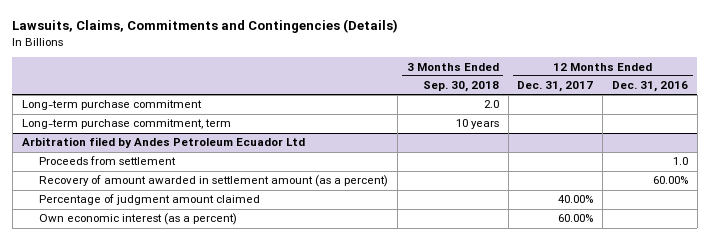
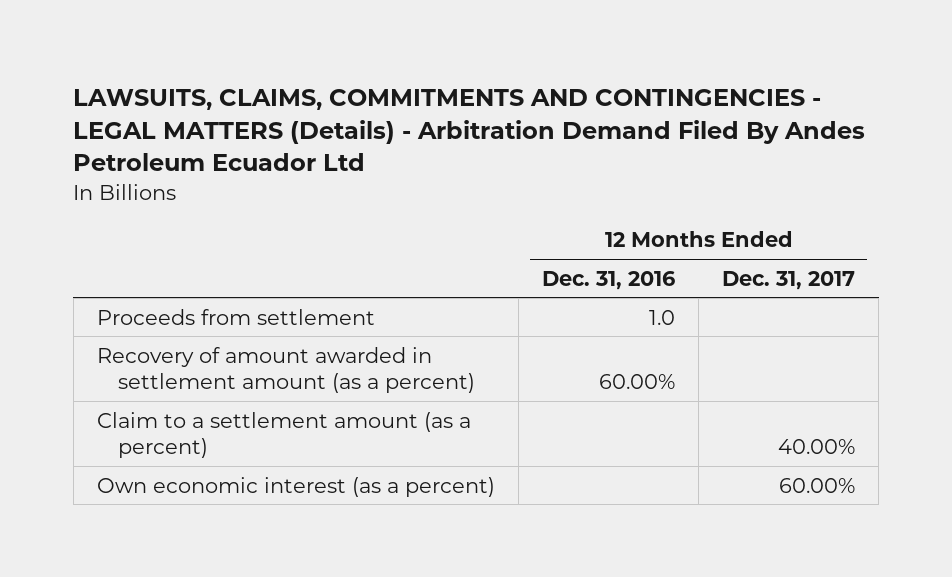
- Lawsuits, Claims, Commitments and Contingencies (Details)
+ LAWSUITS, CLAIMS, COMMITMENTS AND CONTINGENCIES - LEGAL MATTERS (Details) - Arbitration Demand Filed By Andes Petroleum Ecuador Ltd
- | 3 Months Ended Sep. 30, 2018 | 12 Months Ended Dec. 31, 2017 | 12 Months Ended Dec. 31, 2016
+ | 12 Months Ended Dec. 31, 2016 | 12 Months Ended Dec. 31, 2017
- Long-term purchase commitment | 2.0 | |
- Long-term purchase commitment, term | 10 years | |
- Arbitration filed by Andes Petroleum Ecuador Ltd
- Proceeds from settlement | | | 1.0
- Recovery of amount awarded in settlement amount (as a percent) | | | 60.00%
- Percentage of judgment amount claimed | | 40.00% |
- Own economic interest (as a percent) | | 60.00% |
+ Proceeds from settlement | 1.0 |
+ Recovery of amount awarded in settlement amount (as a percent) | 60.00% |
+ Claim to a settlement amount (as a percent) | | 40.00%
+ Own economic interest (as a percent) | | 60.00%

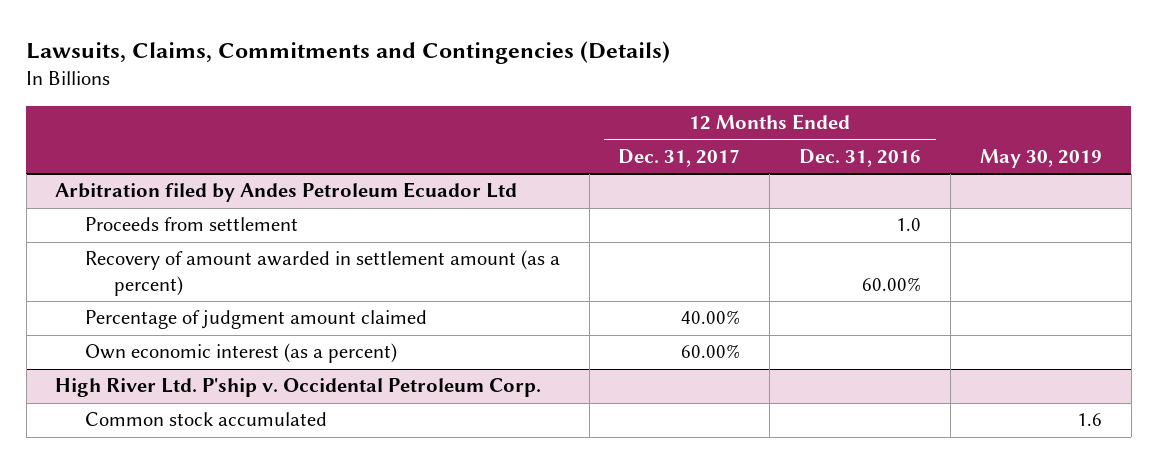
- LAWSUITS, CLAIMS, COMMITMENTS AND CONTINGENCIES - LEGAL MATTERS (Details) - Arbitration Demand Filed By Andes Petroleum Ecuador Ltd
+ Lawsuits, Claims, Commitments and Contingencies (Details)
- | 12 Months Ended Dec. 31, 2016 | 12 Months Ended Dec. 31, 2017
+ | 12 Months Ended Dec. 31, 2017 | 12 Months Ended Dec. 31, 2016 | May 30, 2019
+ Arbitration filed by Andes Petroleum Ecuador Ltd
- Claim to a settlement amount (as a percent) | | 40.00%
+ Percentage of judgment amount claimed | 40.00% | |
+ High River Ltd. P'ship v. Occidental Petroleum Corp.
+ Common stock accumulated | | | 1.6

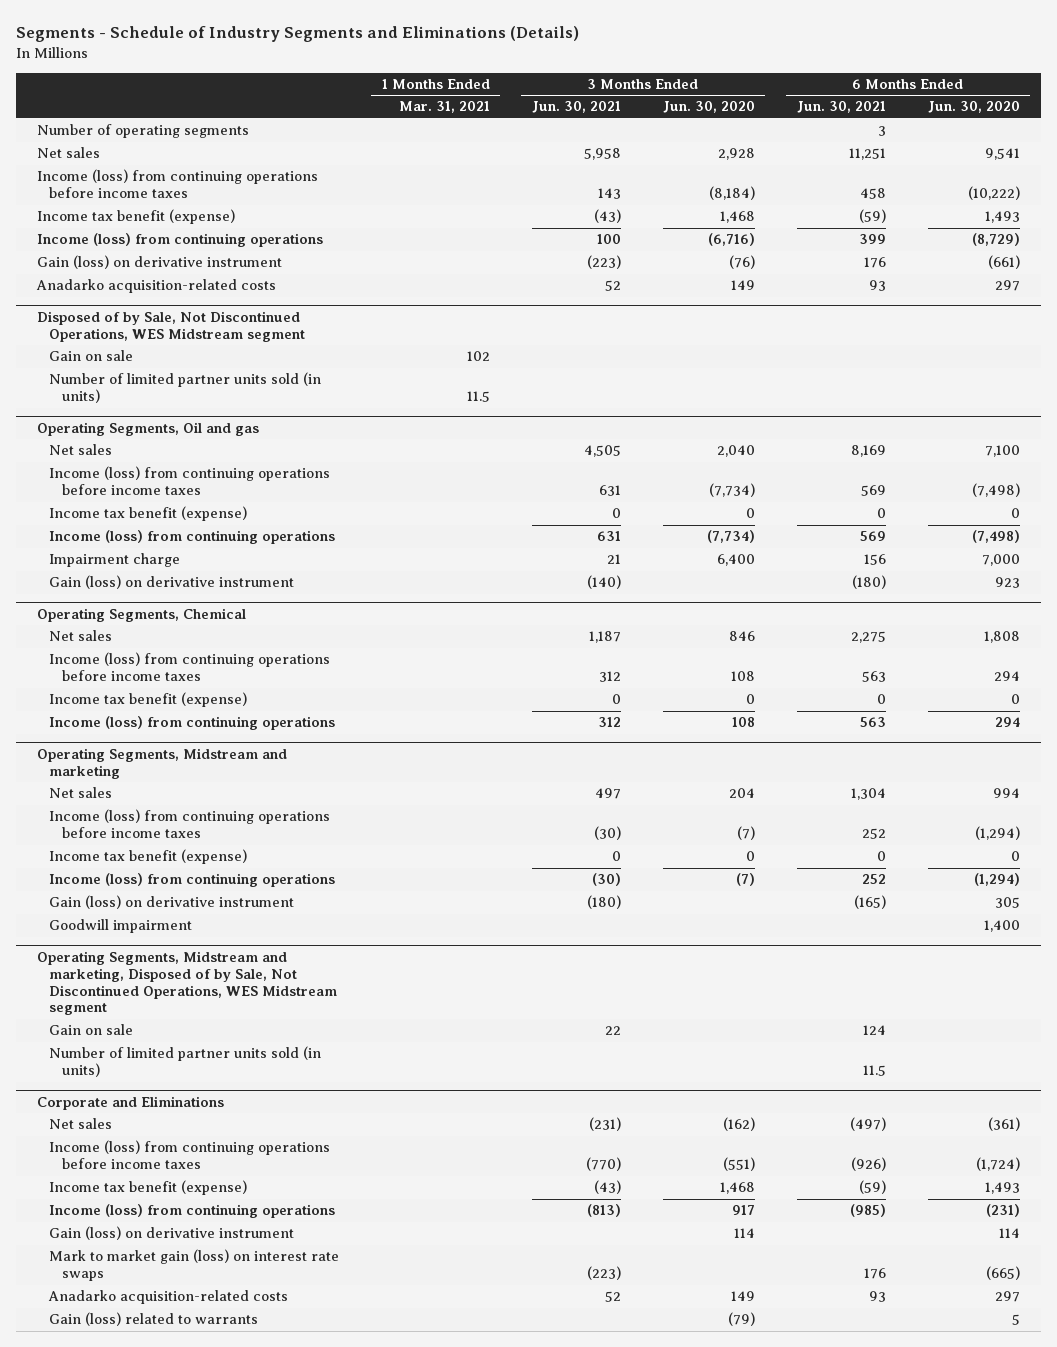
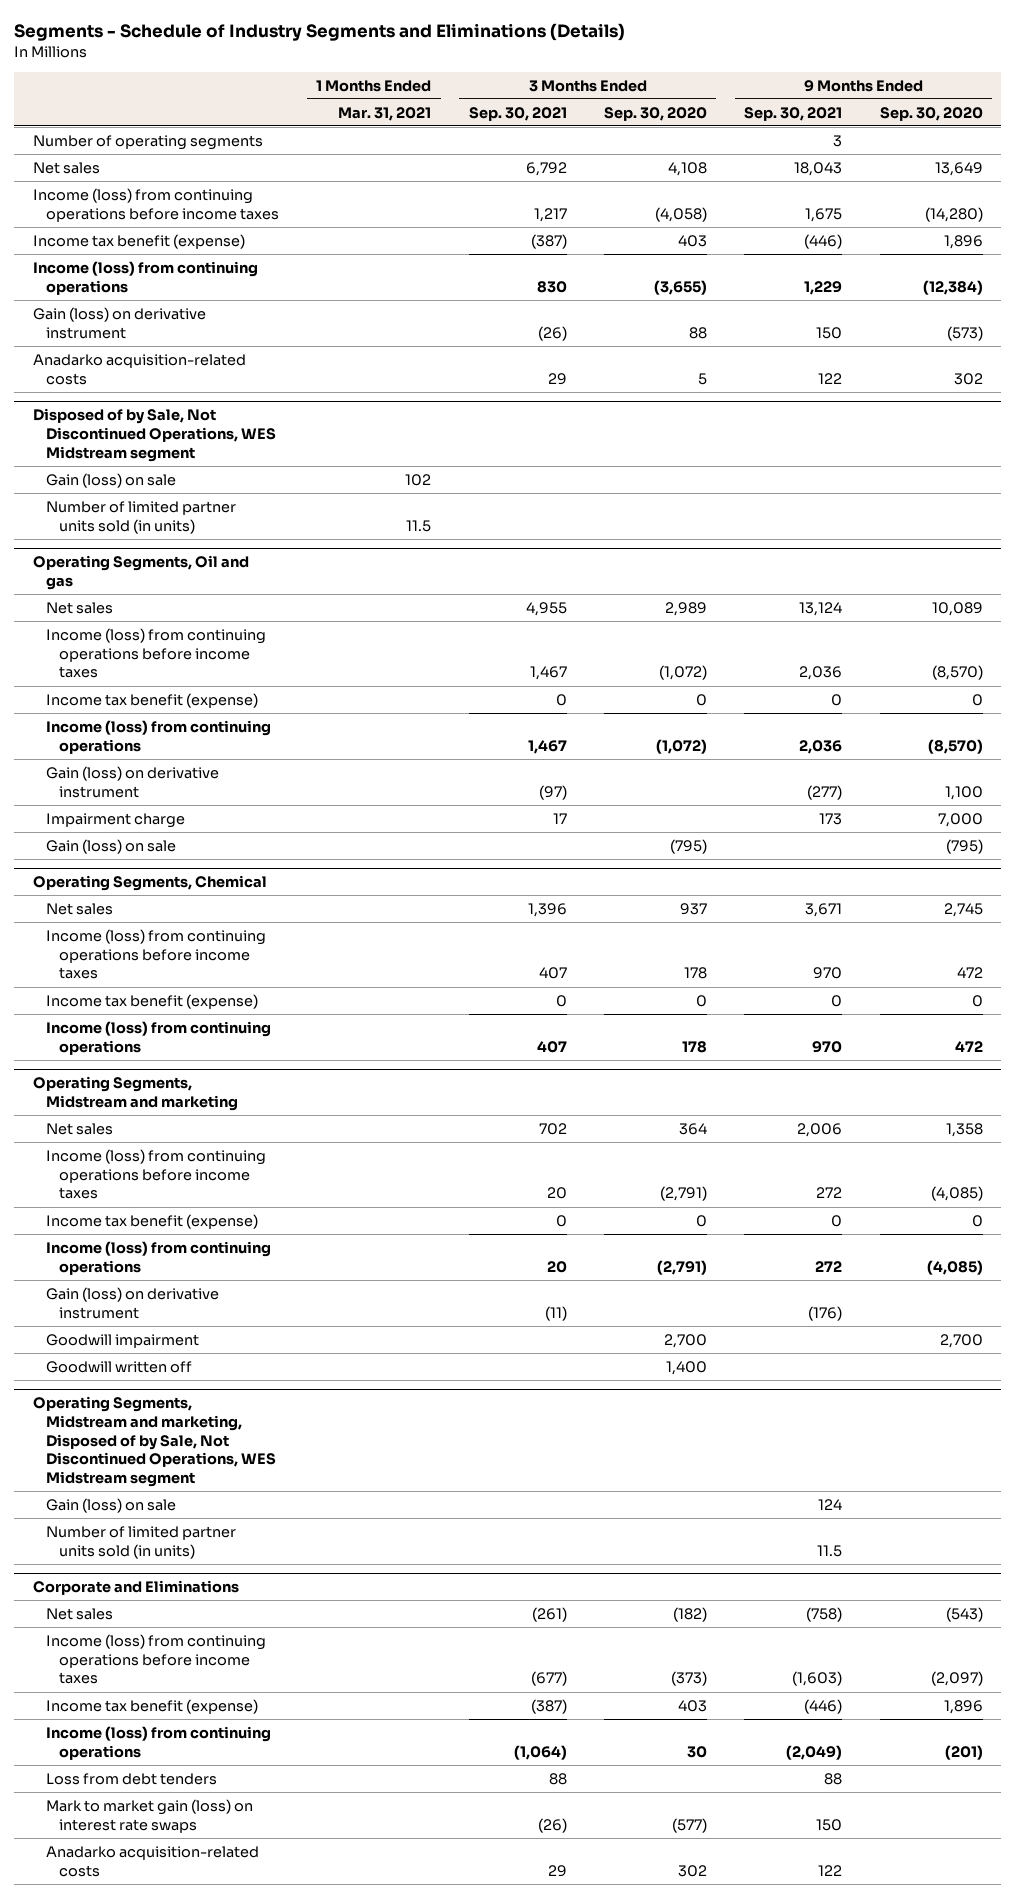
- | 1 Months Ended Mar. 31, 2021 | 3 Months Ended Jun. 30, 2021 | 3 Months Ended Jun. 30, 2020 | 6 Months Ended Jun. 30, 2021 | 6 Months Ended Jun. 30, 2020
+ | 1 Months Ended Mar. 31, 2021 | 3 Months Ended Sep. 30, 2021 | 3 Months Ended Sep. 30, 2020 | 9 Months Ended Sep. 30, 2021 | 9 Months Ended Sep. 30, 2020
@ Disposed of by Sale, Not Discontinued Operations, WES Midstream segment
- Gain on sale | 102 | | | |
+ Gain (loss) on sale | 102 | | | |
@ Operating Segments, Oil and gas
moved down: Impairment charge | | 17 | | 173 | 7,000
+ Gain (loss) on sale | | | (795) | | (795)
@ Operating Segments, Midstream and marketing
+ Goodwill written off | | | 1,400 | |
@ Operating Segments, Midstream and marketing, Disposed of by Sale, Not Discontinued Operations, WES Midstream segment
- Gain on sale | | 22 | | 124 |
+ Gain (loss) on sale | | | | 124 |
@ Corporate and Eliminations
- Gain (loss) on derivative instrument | | | 114 | | 114
+ Loss from debt tenders | | 88 | | 88 |
- Gain (loss) related to warrants | | | (79) | | 5

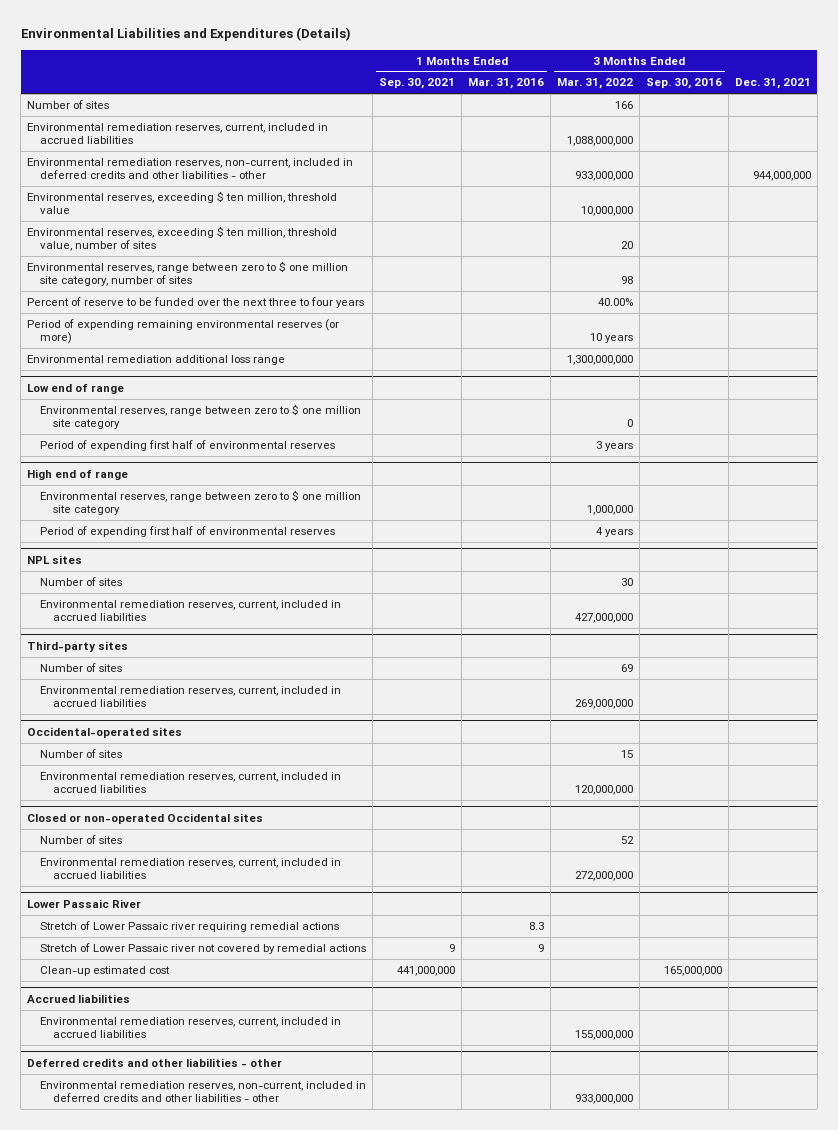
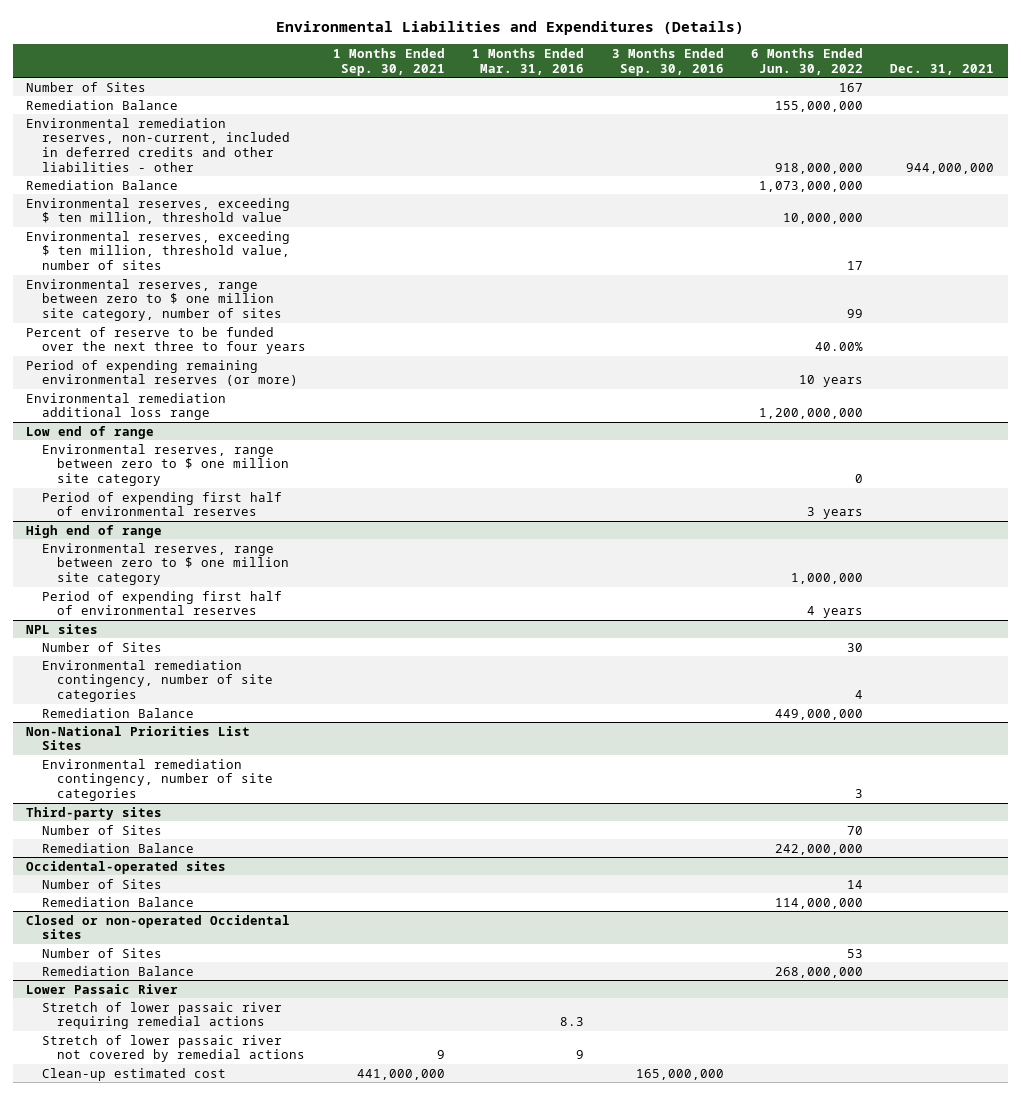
- | 1 Months Ended Sep. 30, 2021 | 1 Months Ended Mar. 31, 2016 | 3 Months Ended Mar. 31, 2022 | 3 Months Ended Sep. 30, 2016 | Dec. 31, 2021
+ | 1 Months Ended Sep. 30, 2021 | 1 Months Ended Mar. 31, 2016 | 3 Months Ended Sep. 30, 2016 | 6 Months Ended Jun. 30, 2022 | Dec. 31, 2021
- Number of sites | | | 166 | |
- Environmental remediation reserves, current, included in accrued liabilities | | | 1,088,000,000 | |
+ Number of Sites | | | | 167 |
+ Remediation Balance | | | | 155,000,000 |
+ Remediation Balance | | | | 1,073,000,000 |
@ NPL sites
- Number of sites | | | 30 | |
- Environmental remediation reserves, current, included in accrued liabilities | | | 427,000,000 | |
+ Number of Sites | | | | 30 |
+ Environmental remediation contingency, number of site categories | | | | 4 |
+ Remediation Balance | | | | 449,000,000 |
+ Non-National Priorities List Sites
+ Environmental remediation contingency, number of site categories | | | | 3 |
@ Third-party sites
- Number of sites | | | 69 | |
- Environmental remediation reserves, current, included in accrued liabilities | | | 269,000,000 | |
+ Number of Sites | | | | 70 |
+ Remediation Balance | | | | 242,000,000 |
@ Occidental-operated sites
- Number of sites | | | 15 | |
- Environmental remediation reserves, current, included in accrued liabilities | | | 120,000,000 | |
+ Number of Sites | | | | 14 |
+ Remediation Balance | | | | 114,000,000 |
@ Closed or non-operated Occidental sites
- Number of sites | | | 52 | |
- Environmental remediation reserves, current, included in accrued liabilities | | | 272,000,000 | |
+ Number of Sites | | | | 53 |
+ Remediation Balance | | | | 268,000,000 |
@ Lower Passaic River
- Stretch of Lower Passaic river requiring remedial actions | | 8.3 | | |
- Stretch of Lower Passaic river not covered by remedial actions | 9 | 9 | | |
+ Stretch of lower passaic river requiring remedial actions | | 8.3 | | |
+ Stretch of lower passaic river not covered by remedial actions | 9 | 9 | | |
- Accrued liabilities
- Environmental remediation reserves, current, included in accrued liabilities | | | 155,000,000 | |
- Deferred credits and other liabilities - other
- Environmental remediation reserves, non-current, included in deferred credits and other liabilities - other | | | 933,000,000 | |

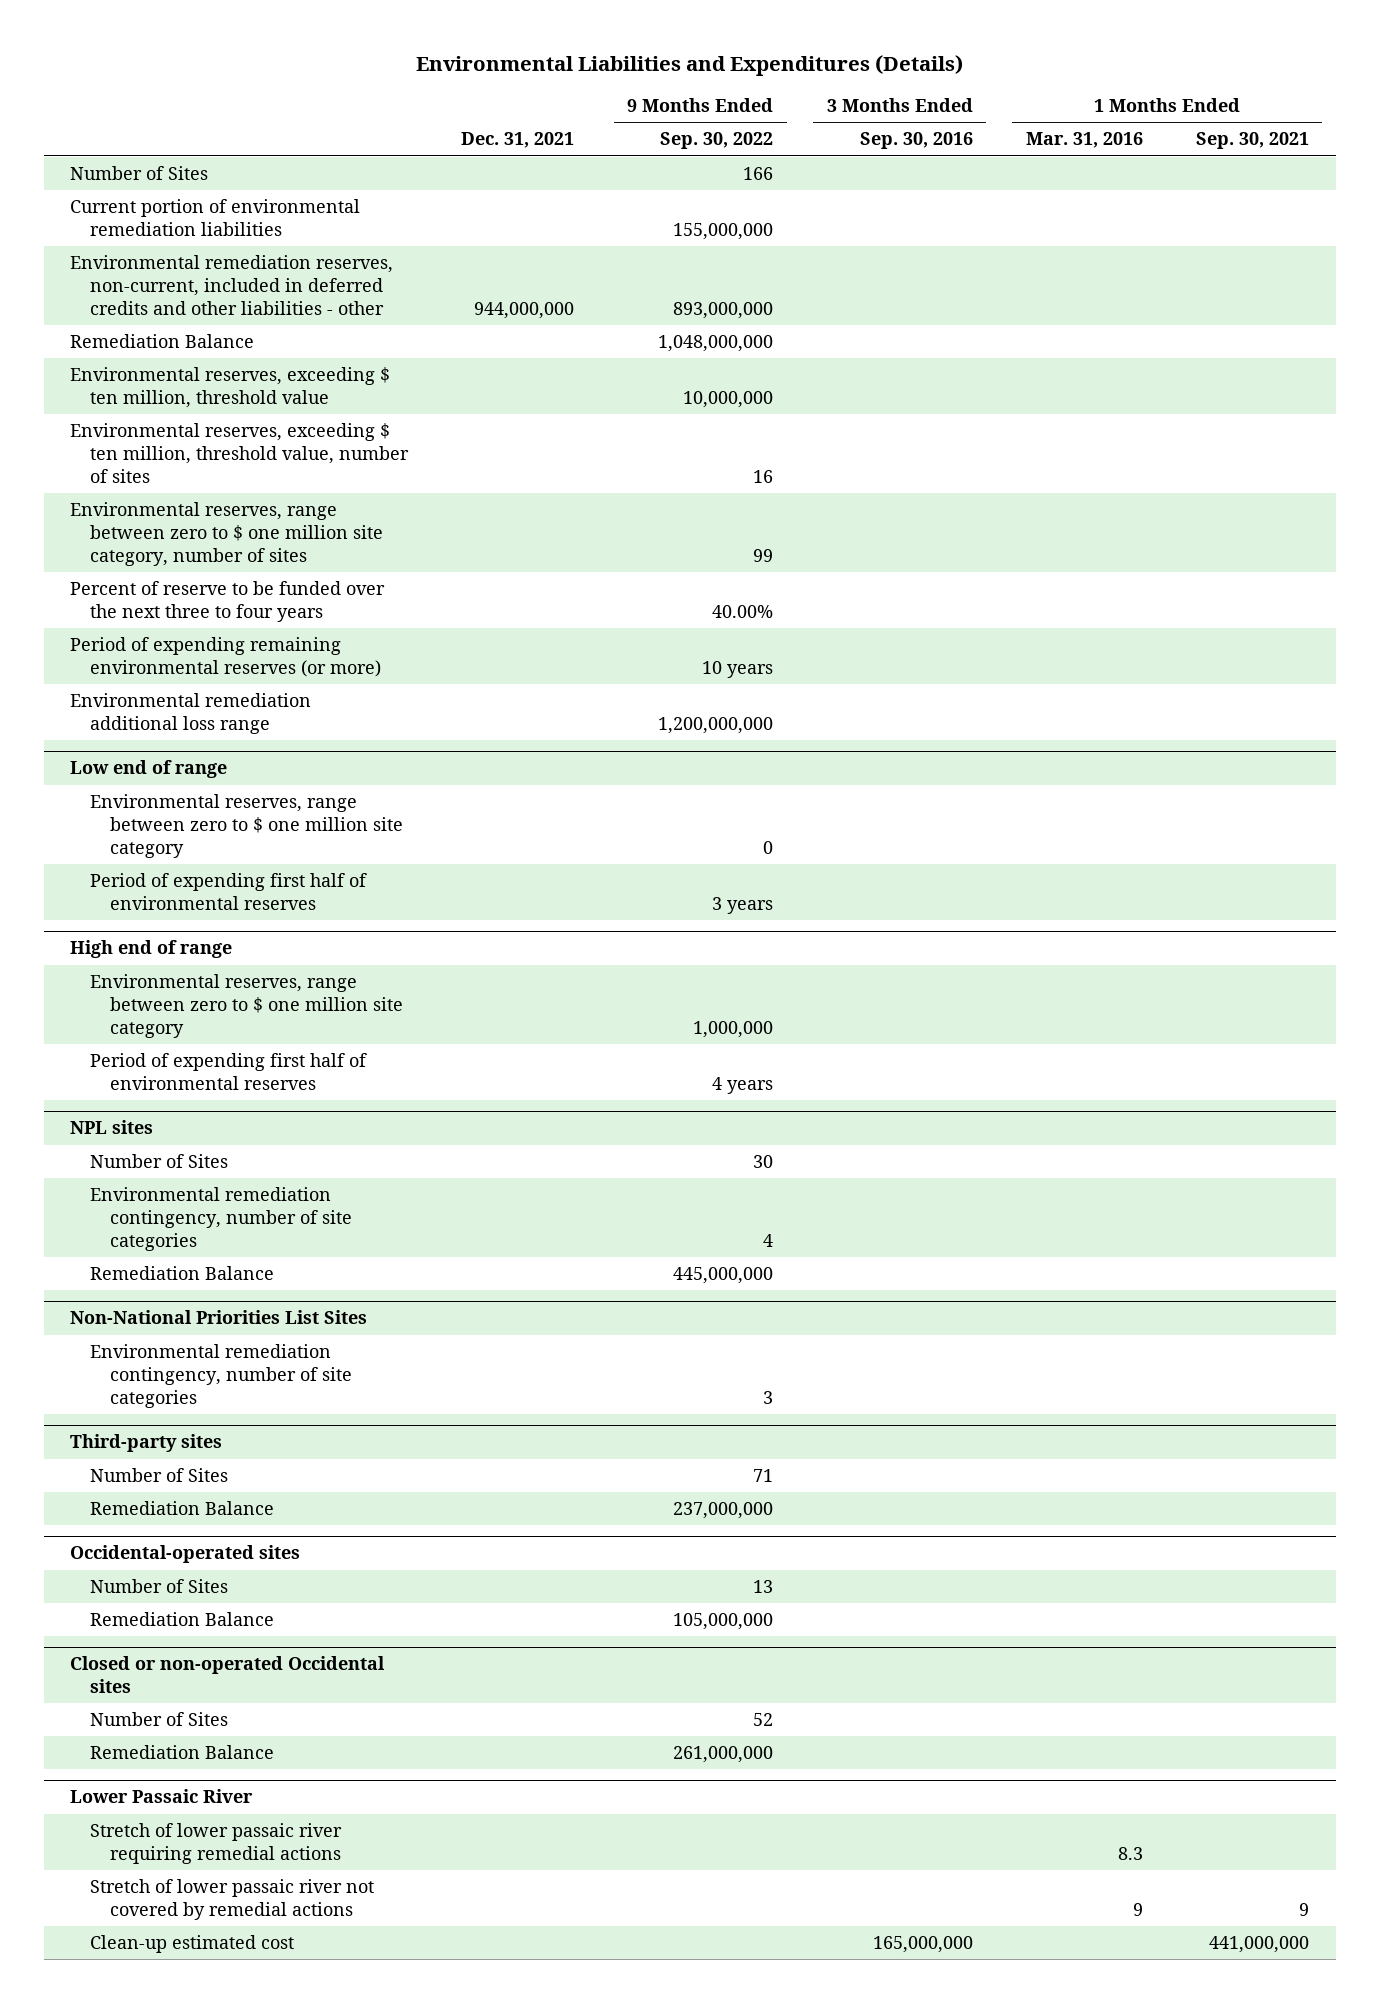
- | 1 Months Ended Sep. 30, 2021 | 1 Months Ended Mar. 31, 2016 | 3 Months Ended Sep. 30, 2016 | 6 Months Ended Jun. 30, 2022 | Dec. 31, 2021
+ | Dec. 31, 2021 | 9 Months Ended Sep. 30, 2022 | 3 Months Ended Sep. 30, 2016 | 1 Months Ended Mar. 31, 2016 | 1 Months Ended Sep. 30, 2021
- Remediation Balance | | | | 155,000,000 |
+ Current portion of environmental remediation liabilities | | 155,000,000 | | |

